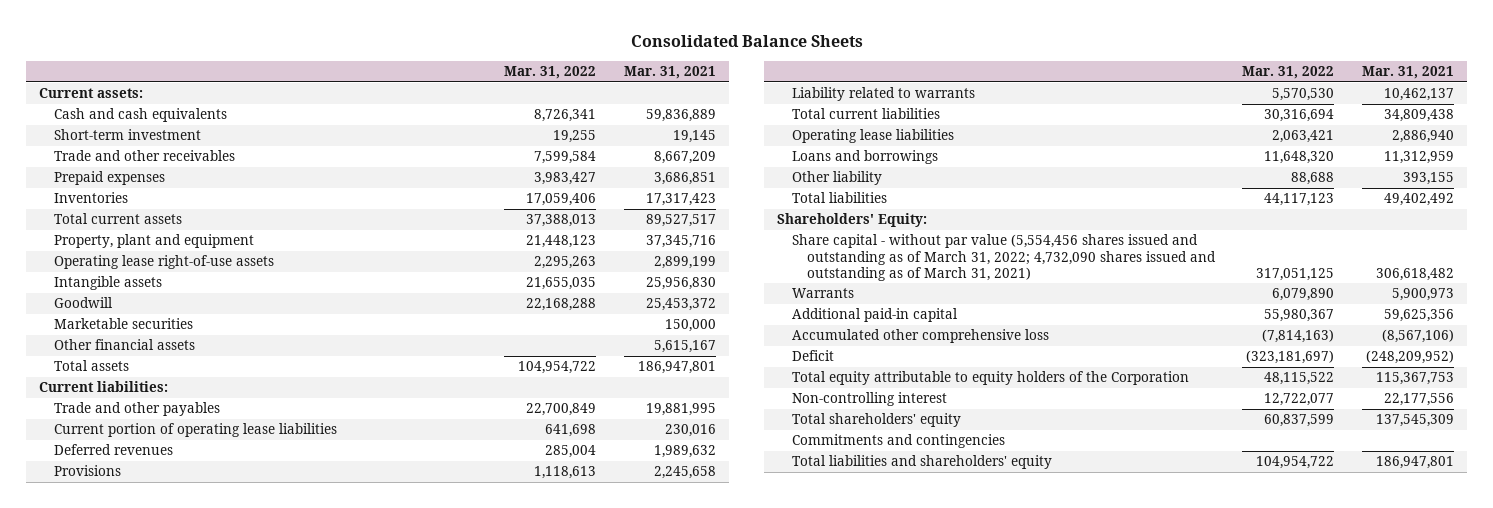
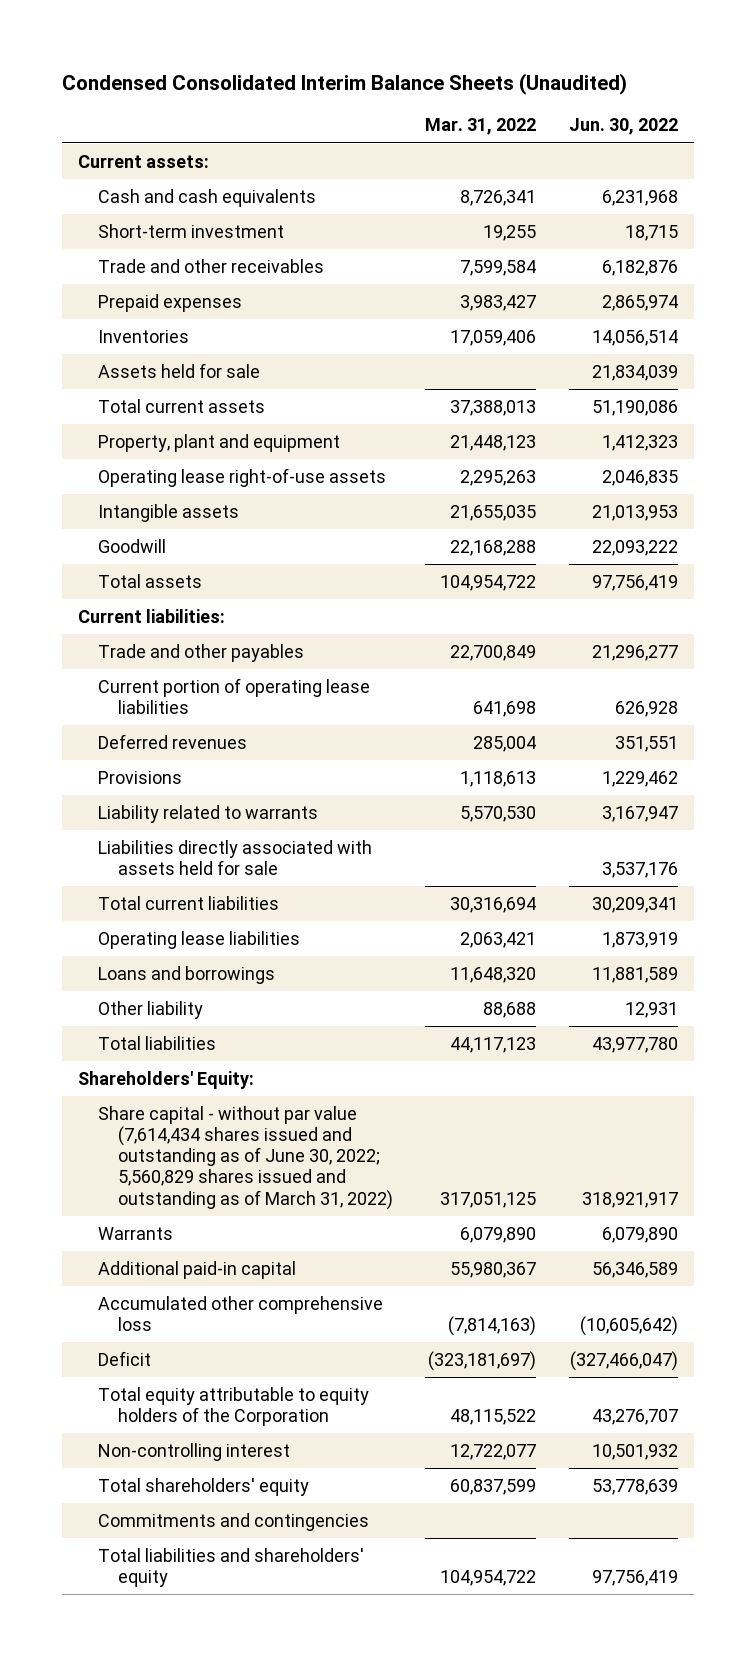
- Consolidated Balance Sheets
+ Condensed Consolidated Interim Balance Sheets (Unaudited)
- | Mar. 31, 2022 | Mar. 31, 2021
+ | Mar. 31, 2022 | Jun. 30, 2022
+ Assets held for sale | | 21,834,039
- Marketable securities | | 150,000
- Other financial assets | | 5,615,167
+ Liabilities directly associated with assets held for sale | | 3,537,176
- Share capital - without par value (5,554,456 shares issued and outstanding as of March 31, 2022; 4,732,090 shares issued and outstanding as of March 31, 2021) | 317,051,125 | 306,618,482
+ Share capital - without par value (7,614,434 shares issued and outstanding as of June 30, 2022; 5,560,829 shares issued and outstanding as of March 31, 2022) | 317,051,125 | 318,921,917

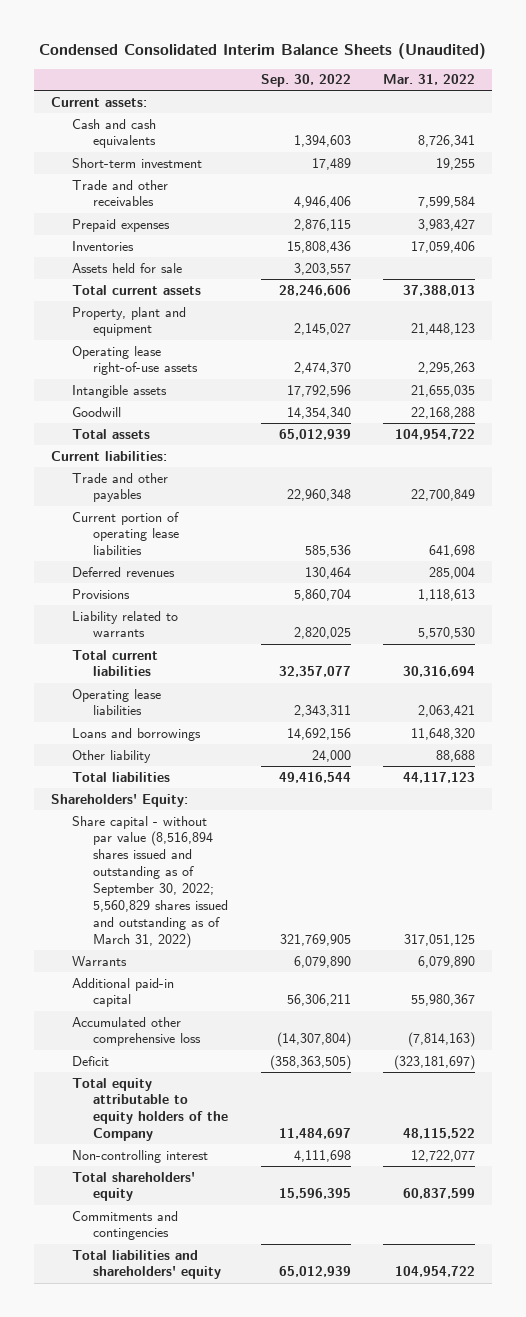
- | Mar. 31, 2022 | Jun. 30, 2022
+ | Sep. 30, 2022 | Mar. 31, 2022
- Liabilities directly associated with assets held for sale | | 3,537,176
- Share capital - without par value (7,614,434 shares issued and outstanding as of June 30, 2022; 5,560,829 shares issued and outstanding as of March 31, 2022) | 317,051,125 | 318,921,917
+ Share capital - without par value (8,516,894 shares issued and outstanding as of September 30, 2022; 5,560,829 shares issued and outstanding as of March 31, 2022) | 321,769,905 | 317,051,125
- Total equity attributable to equity holders of the Corporation | 48,115,522 | 43,276,707
+ Total equity attributable to equity holders of the Company | 11,484,697 | 48,115,522

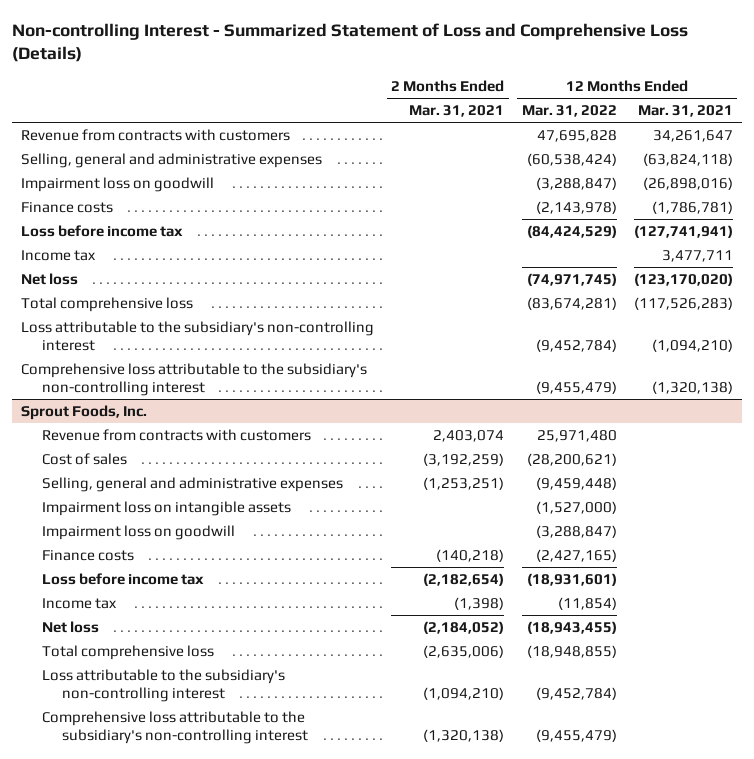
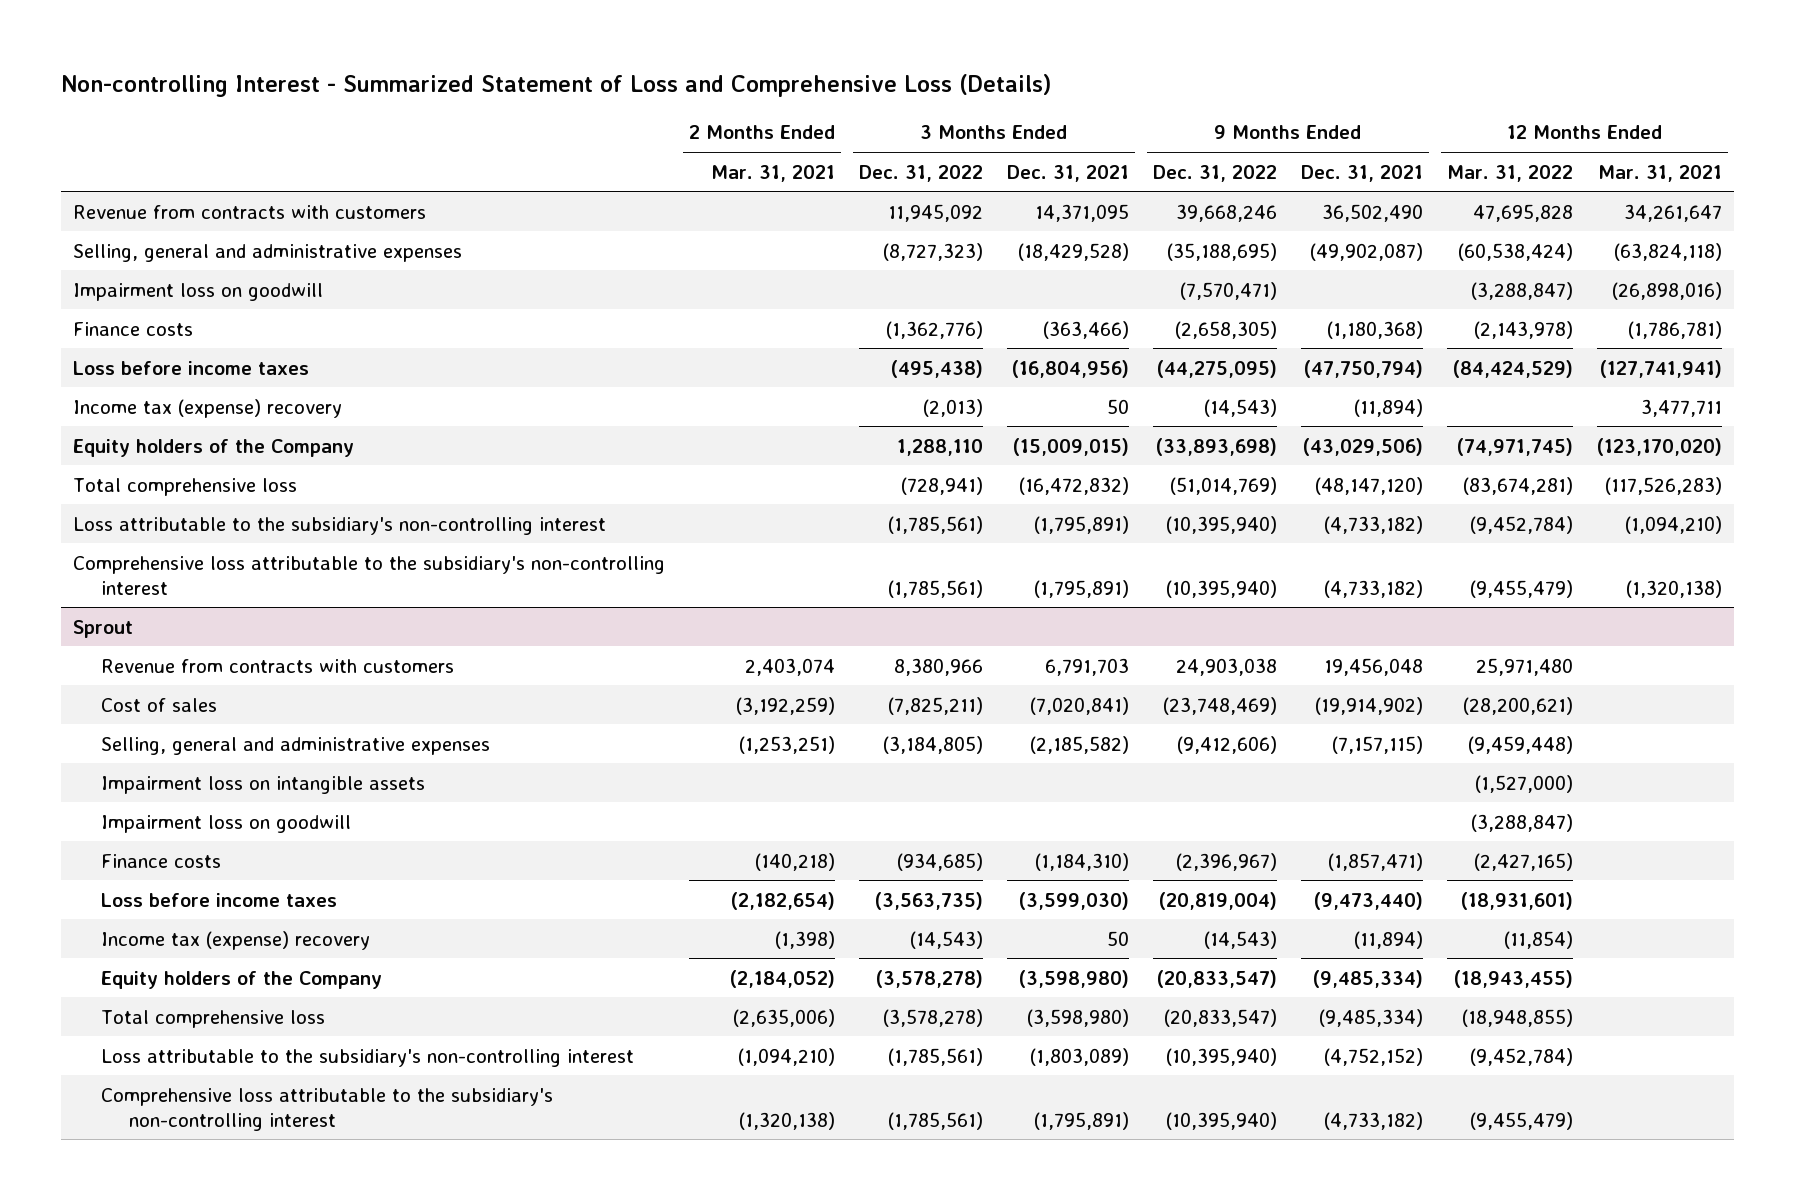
- | 2 Months Ended Mar. 31, 2021 | 12 Months Ended Mar. 31, 2022 | 12 Months Ended Mar. 31, 2021
+ | 2 Months Ended Mar. 31, 2021 | 3 Months Ended Dec. 31, 2022 | 3 Months Ended Dec. 31, 2021 | 9 Months Ended Dec. 31, 2022 | 9 Months Ended Dec. 31, 2021 | 12 Months Ended Mar. 31, 2022 | 12 Months Ended Mar. 31, 2021
- Loss before income tax | | (84,424,529) | (127,741,941)
- Income tax | | | 3,477,711
- Net loss | | (74,971,745) | (123,170,020)
+ Loss before income taxes | | (495,438) | (16,804,956) | (44,275,095) | (47,750,794) | (84,424,529) | (127,741,941)
+ Income tax (expense) recovery | | (2,013) | 50 | (14,543) | (11,894) | | 3,477,711
+ Equity holders of the Company | | 1,288,110 | (15,009,015) | (33,893,698) | (43,029,506) | (74,971,745) | (123,170,020)
- Sprout Foods, Inc.
+ Sprout
- Loss before income tax | (2,182,654) | (18,931,601) |
- Income tax | (1,398) | (11,854) |
- Net loss | (2,184,052) | (18,943,455) |
+ Loss before income taxes | (2,182,654) | (3,563,735) | (3,599,030) | (20,819,004) | (9,473,440) | (18,931,601) |
+ Income tax (expense) recovery | (1,398) | (14,543) | 50 | (14,543) | (11,894) | (11,854) |
+ Equity holders of the Company | (2,184,052) | (3,578,278) | (3,598,980) | (20,833,547) | (9,485,334) | (18,943,455) |

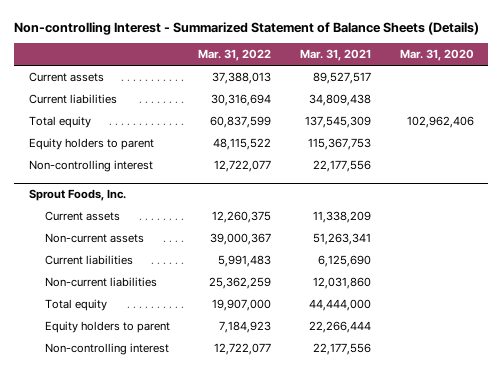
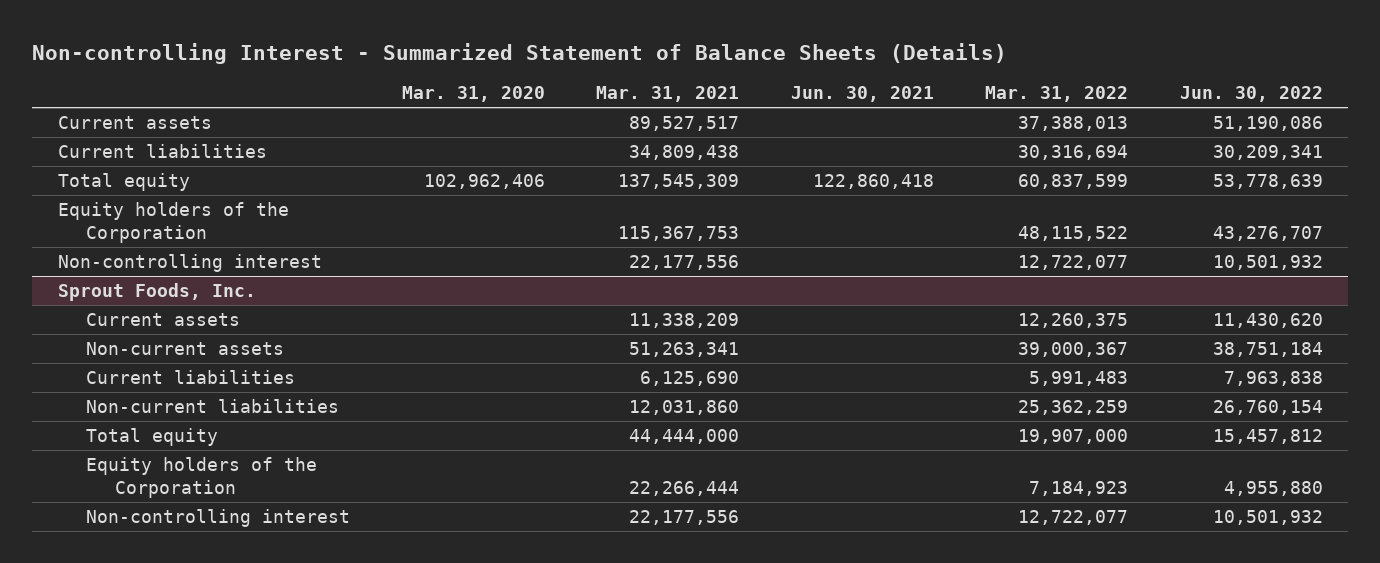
- | Mar. 31, 2022 | Mar. 31, 2021 | Mar. 31, 2020
+ | Mar. 31, 2020 | Mar. 31, 2021 | Jun. 30, 2021 | Mar. 31, 2022 | Jun. 30, 2022
- Equity holders to parent | 48,115,522 | 115,367,753 |
+ Equity holders of the Corporation | | 115,367,753 | | 48,115,522 | 43,276,707
@ Sprout Foods, Inc.
- Equity holders to parent | 7,184,923 | 22,266,444 |
+ Equity holders of the Corporation | | 22,266,444 | | 7,184,923 | 4,955,880

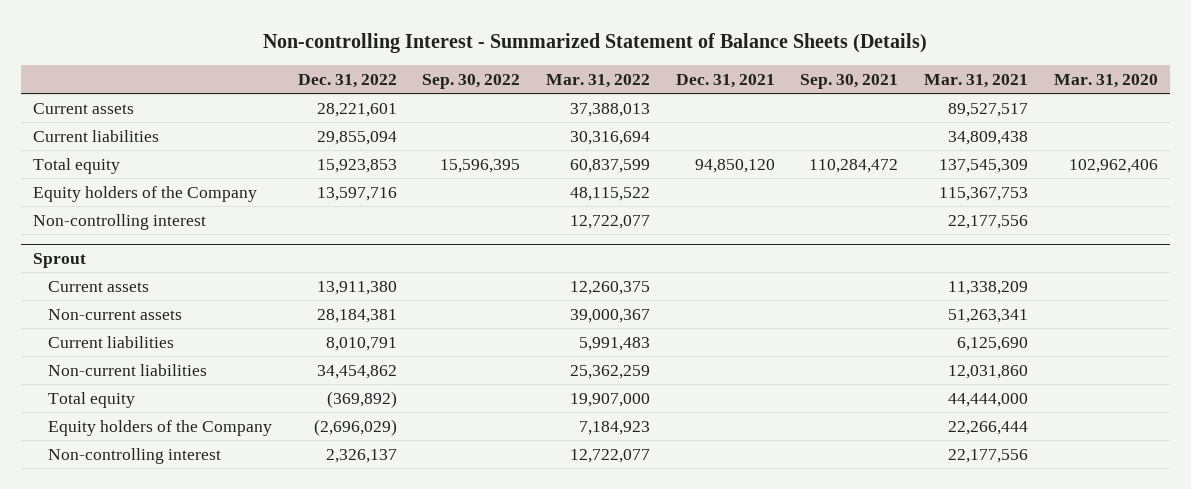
- | Mar. 31, 2020 | Mar. 31, 2021 | Jun. 30, 2021 | Mar. 31, 2022 | Jun. 30, 2022
+ | Dec. 31, 2022 | Sep. 30, 2022 | Mar. 31, 2022 | Dec. 31, 2021 | Sep. 30, 2021 | Mar. 31, 2021 | Mar. 31, 2020
- Equity holders of the Corporation | | 115,367,753 | | 48,115,522 | 43,276,707
+ Equity holders of the Company | 13,597,716 | | 48,115,522 | | | 115,367,753 |
- Sprout Foods, Inc.
+ Sprout
- Equity holders of the Corporation | | 22,266,444 | | 7,184,923 | 4,955,880
+ Equity holders of the Company | (2,696,029) | | 7,184,923 | | | 22,266,444 |

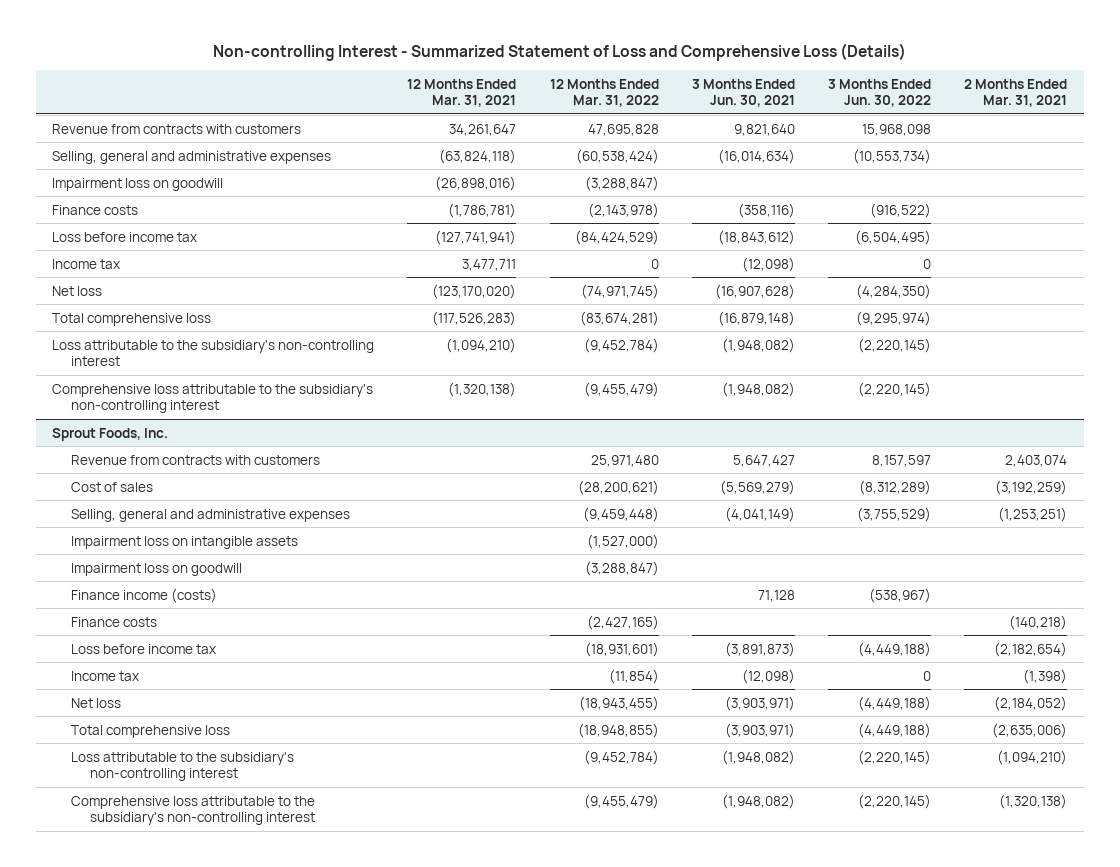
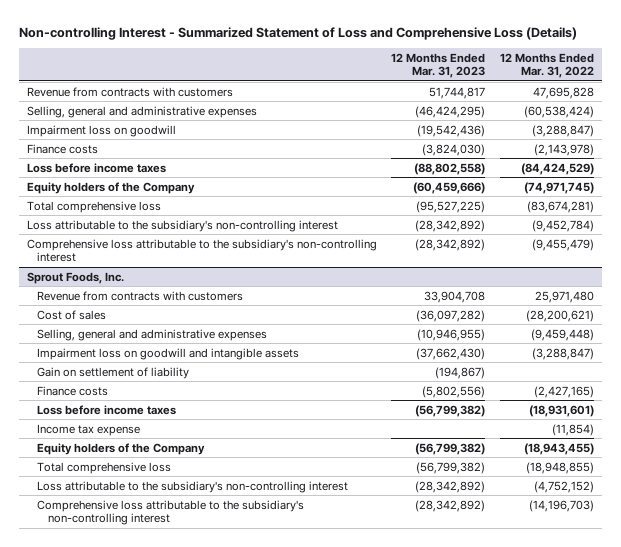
- | 12 Months Ended Mar. 31, 2021 | 12 Months Ended Mar. 31, 2022 | 3 Months Ended Jun. 30, 2021 | 3 Months Ended Jun. 30, 2022 | 2 Months Ended Mar. 31, 2021
+ | 12 Months Ended Mar. 31, 2023 | 12 Months Ended Mar. 31, 2022
- Loss before income tax | (127,741,941) | (84,424,529) | (18,843,612) | (6,504,495) |
- Income tax | 3,477,711 | 0 | (12,098) | 0 |
- Net loss | (123,170,020) | (74,971,745) | (16,907,628) | (4,284,350) |
+ Loss before income taxes | (88,802,558) | (84,424,529)
+ Equity holders of the Company | (60,459,666) | (74,971,745)
@ Sprout Foods, Inc.
- Impairment loss on intangible assets | | (1,527,000) | | |
- Impairment loss on goodwill | | (3,288,847) | | |
- Finance income (costs) | | | 71,128 | (538,967) |
+ Impairment loss on goodwill and intangible assets | (37,662,430) | (3,288,847)
+ Gain on settlement of liability | (194,867) |
- Loss before income tax | | (18,931,601) | (3,891,873) | (4,449,188) | (2,182,654)
- Income tax | | (11,854) | (12,098) | 0 | (1,398)
- Net loss | | (18,943,455) | (3,903,971) | (4,449,188) | (2,184,052)
+ Loss before income taxes | (56,799,382) | (18,931,601)
+ Income tax expense | | (11,854)
+ Equity holders of the Company | (56,799,382) | (18,943,455)
- Loss attributable to the subsidiary's non-controlling interest | | (9,452,784) | (1,948,082) | (2,220,145) | (1,094,210)
- Comprehensive loss attributable to the subsidiary's non-controlling interest | | (9,455,479) | (1,948,082) | (2,220,145) | (1,320,138)
+ Loss attributable to the subsidiary's non-controlling interest | (28,342,892) | (4,752,152)
+ Comprehensive loss attributable to the subsidiary's non-controlling interest | (28,342,892) | (14,196,703)

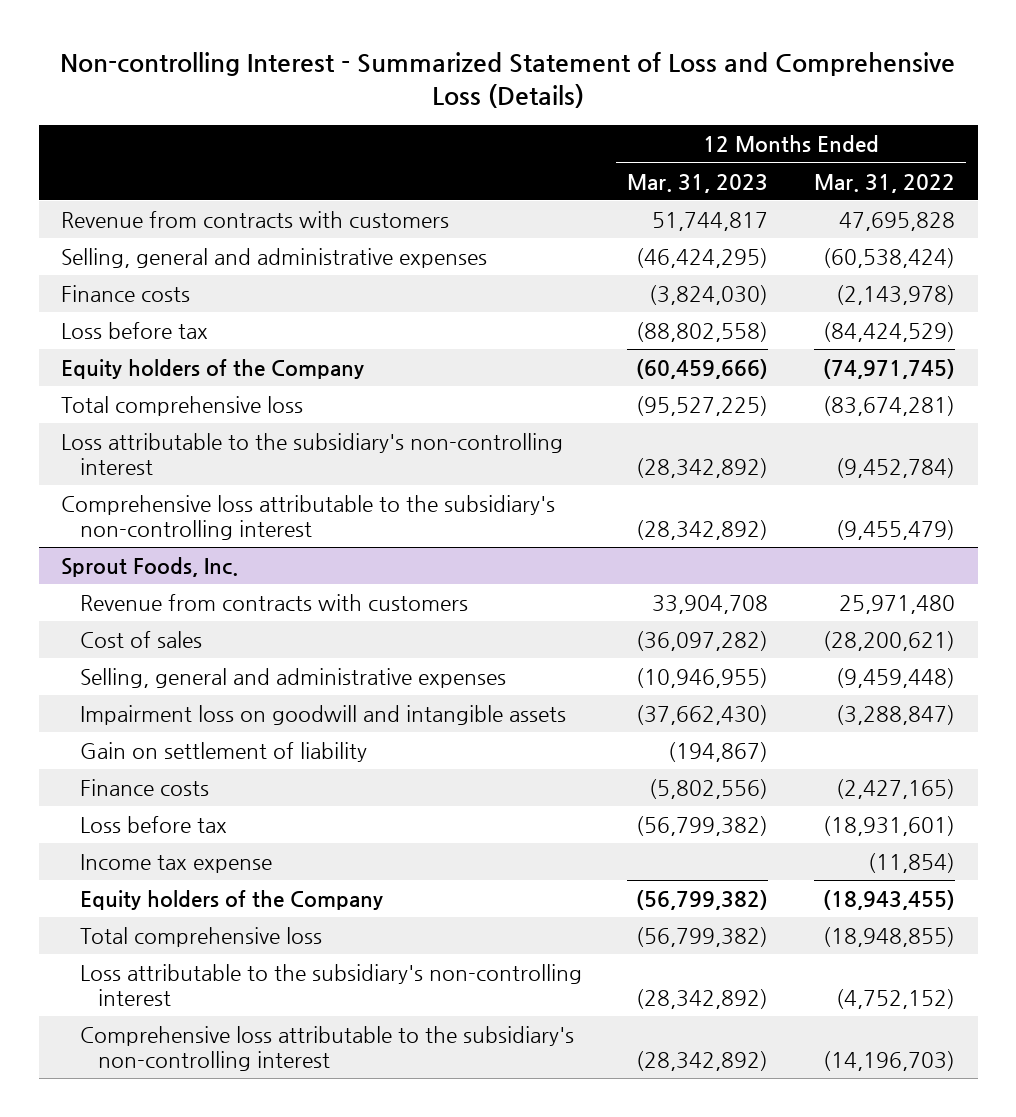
- Impairment loss on goodwill | (19,542,436) | (3,288,847)
- Loss before income taxes | (88,802,558) | (84,424,529)
+ Loss before tax | (88,802,558) | (84,424,529)
@ Sprout Foods, Inc.
- Loss before income taxes | (56,799,382) | (18,931,601)
+ Loss before tax | (56,799,382) | (18,931,601)

